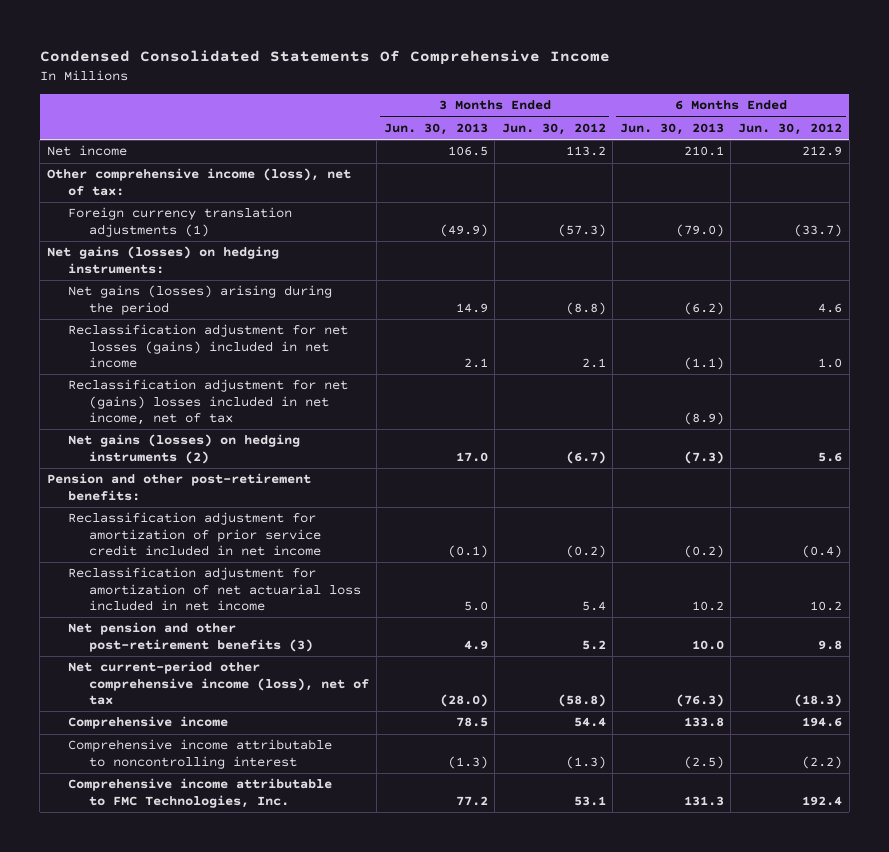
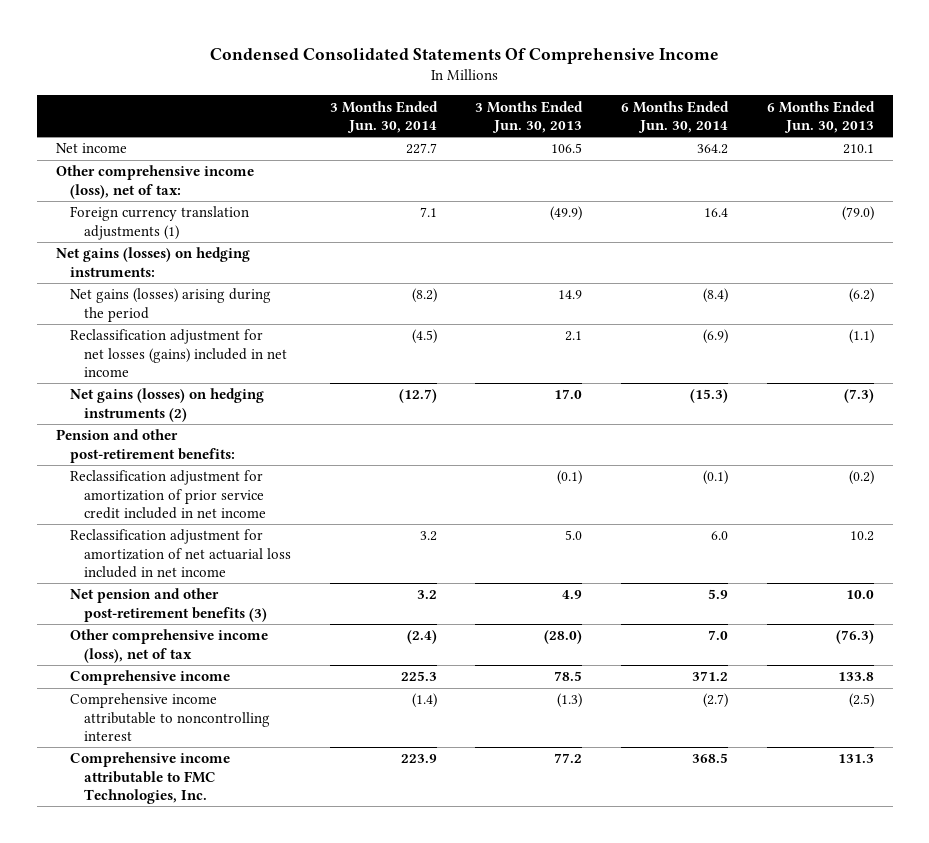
- | 3 Months Ended Jun. 30, 2013 | 3 Months Ended Jun. 30, 2012 | 6 Months Ended Jun. 30, 2013 | 6 Months Ended Jun. 30, 2012
+ | 3 Months Ended Jun. 30, 2014 | 3 Months Ended Jun. 30, 2013 | 6 Months Ended Jun. 30, 2014 | 6 Months Ended Jun. 30, 2013
- Reclassification adjustment for net (gains) losses included in net income, net of tax | | | (8.9) |
- Net current-period other comprehensive income (loss), net of tax | (28.0) | (58.8) | (76.3) | (18.3)
+ Other comprehensive income (loss), net of tax | (2.4) | (28.0) | 7.0 | (76.3)

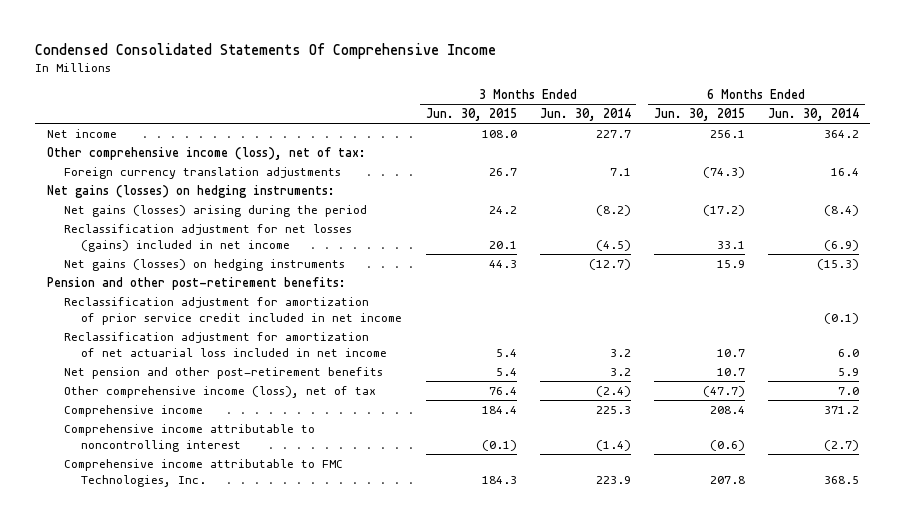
- | 3 Months Ended Jun. 30, 2014 | 3 Months Ended Jun. 30, 2013 | 6 Months Ended Jun. 30, 2014 | 6 Months Ended Jun. 30, 2013
+ | 3 Months Ended Jun. 30, 2015 | 3 Months Ended Jun. 30, 2014 | 6 Months Ended Jun. 30, 2015 | 6 Months Ended Jun. 30, 2014
- Foreign currency translation adjustments (1) | 7.1 | (49.9) | 16.4 | (79.0)
+ Foreign currency translation adjustments | 26.7 | 7.1 | (74.3) | 16.4
- Net gains (losses) on hedging instruments (2) | (12.7) | 17.0 | (15.3) | (7.3)
+ Net gains (losses) on hedging instruments | 44.3 | (12.7) | 15.9 | (15.3)
- Net pension and other post-retirement benefits (3) | 3.2 | 4.9 | 5.9 | 10.0
+ Net pension and other post-retirement benefits | 5.4 | 3.2 | 10.7 | 5.9

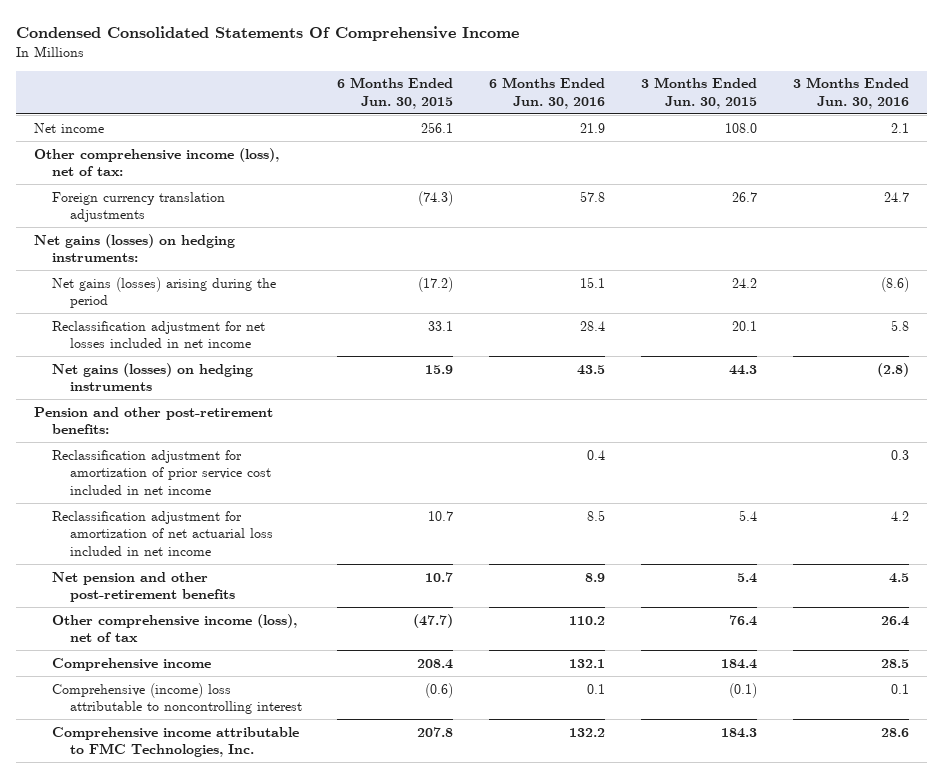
- | 3 Months Ended Jun. 30, 2015 | 3 Months Ended Jun. 30, 2014 | 6 Months Ended Jun. 30, 2015 | 6 Months Ended Jun. 30, 2014
+ | 6 Months Ended Jun. 30, 2015 | 6 Months Ended Jun. 30, 2016 | 3 Months Ended Jun. 30, 2015 | 3 Months Ended Jun. 30, 2016
- Reclassification adjustment for net losses (gains) included in net income | 20.1 | (4.5) | 33.1 | (6.9)
+ Reclassification adjustment for net losses included in net income | 33.1 | 28.4 | 20.1 | 5.8
- Reclassification adjustment for amortization of prior service credit included in net income | | | | (0.1)
+ Reclassification adjustment for amortization of prior service cost included in net income | | 0.4 | | 0.3
- Comprehensive income attributable to noncontrolling interest | (0.1) | (1.4) | (0.6) | (2.7)
+ Comprehensive (income) loss attributable to noncontrolling interest | (0.6) | 0.1 | (0.1) | 0.1

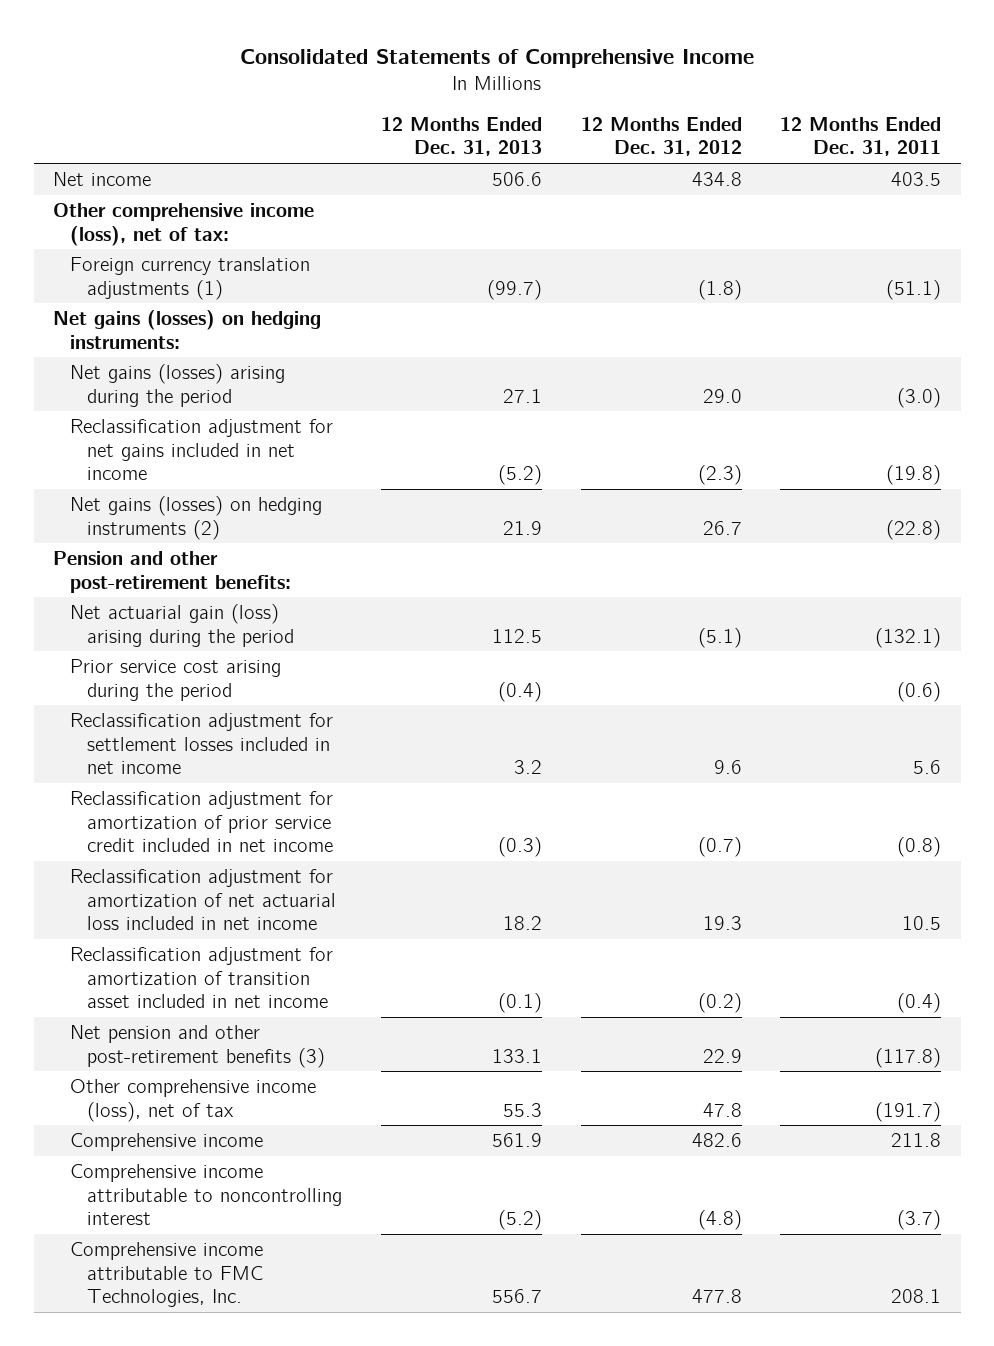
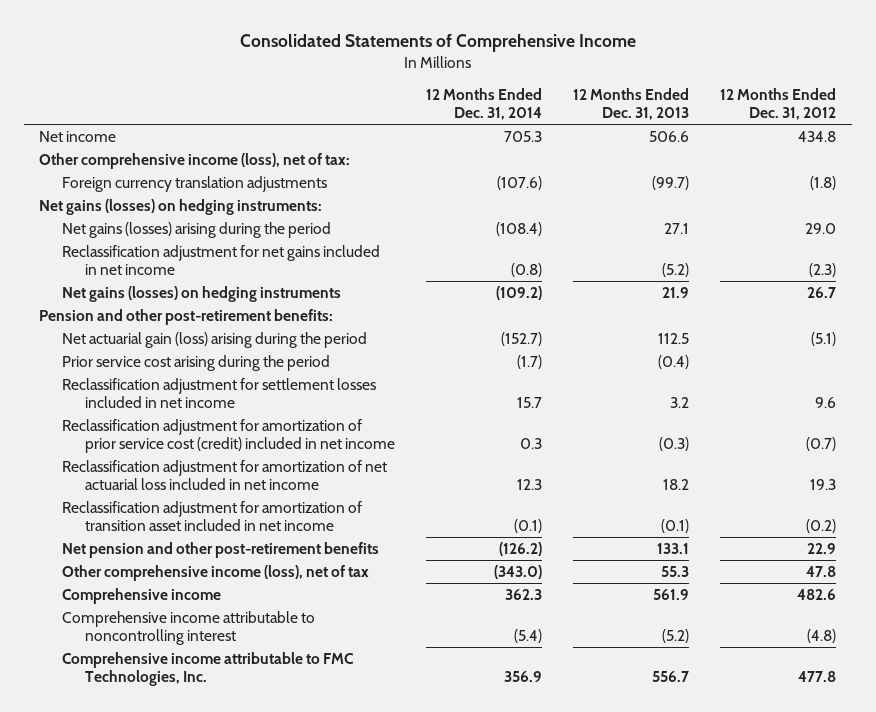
- | 12 Months Ended Dec. 31, 2013 | 12 Months Ended Dec. 31, 2012 | 12 Months Ended Dec. 31, 2011
+ | 12 Months Ended Dec. 31, 2014 | 12 Months Ended Dec. 31, 2013 | 12 Months Ended Dec. 31, 2012
- Foreign currency translation adjustments (1) | (99.7) | (1.8) | (51.1)
+ Foreign currency translation adjustments | (107.6) | (99.7) | (1.8)
- Net gains (losses) on hedging instruments (2) | 21.9 | 26.7 | (22.8)
+ Net gains (losses) on hedging instruments | (109.2) | 21.9 | 26.7
- Reclassification adjustment for amortization of prior service credit included in net income | (0.3) | (0.7) | (0.8)
+ Reclassification adjustment for amortization of prior service cost (credit) included in net income | 0.3 | (0.3) | (0.7)
- Net pension and other post-retirement benefits (3) | 133.1 | 22.9 | (117.8)
+ Net pension and other post-retirement benefits | (126.2) | 133.1 | 22.9

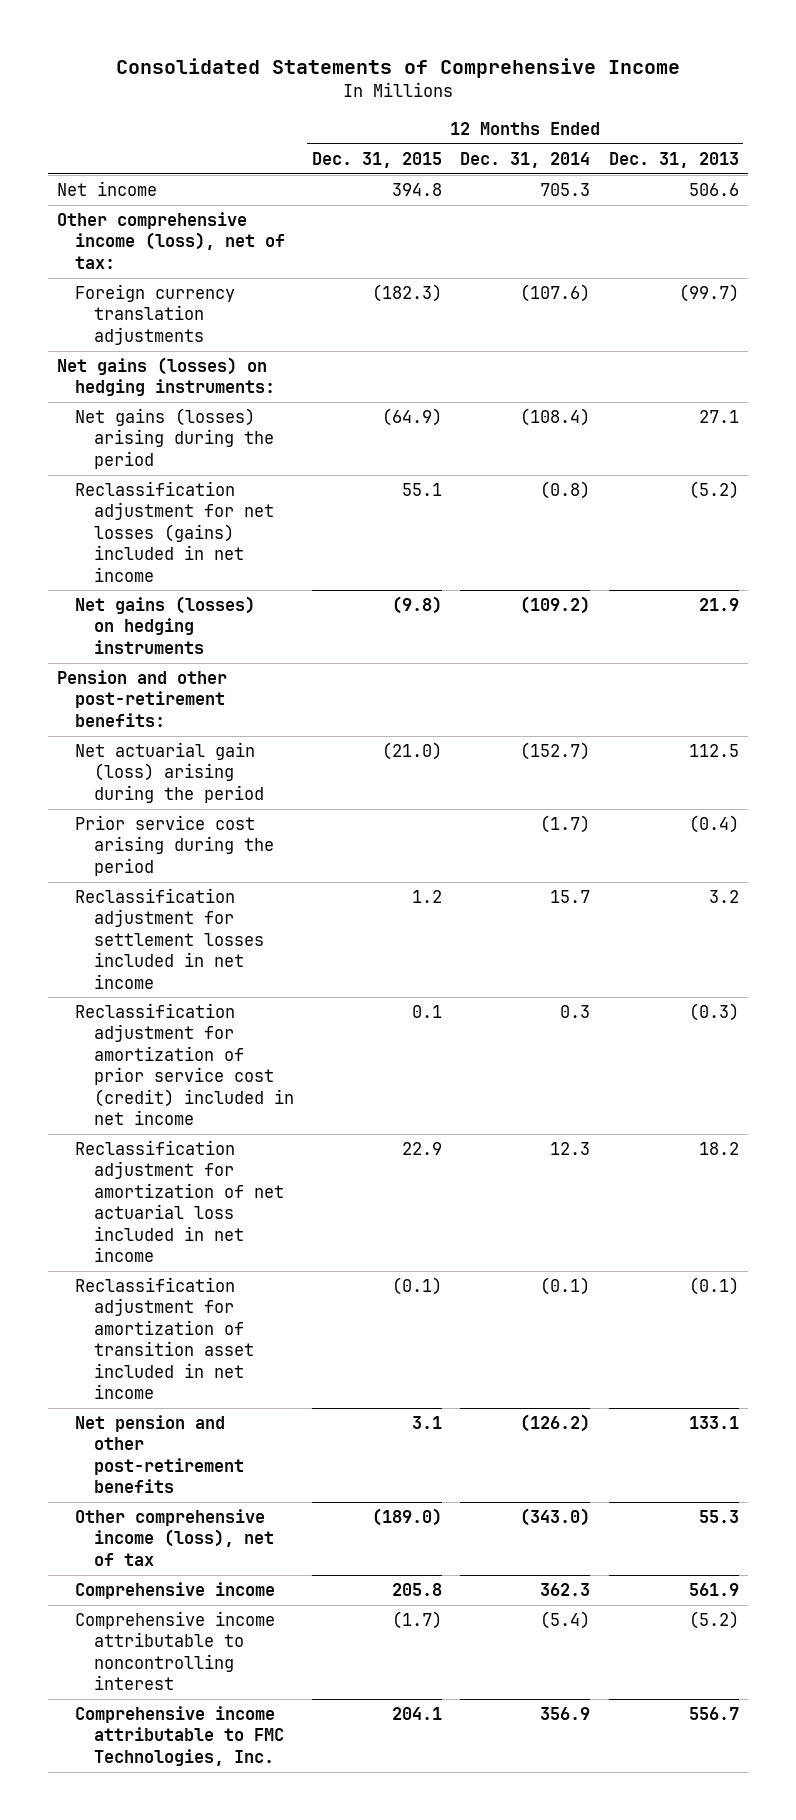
- | 12 Months Ended Dec. 31, 2014 | 12 Months Ended Dec. 31, 2013 | 12 Months Ended Dec. 31, 2012
+ | 12 Months Ended Dec. 31, 2015 | 12 Months Ended Dec. 31, 2014 | 12 Months Ended Dec. 31, 2013
- Reclassification adjustment for net gains included in net income | (0.8) | (5.2) | (2.3)
+ Reclassification adjustment for net losses (gains) included in net income | 55.1 | (0.8) | (5.2)

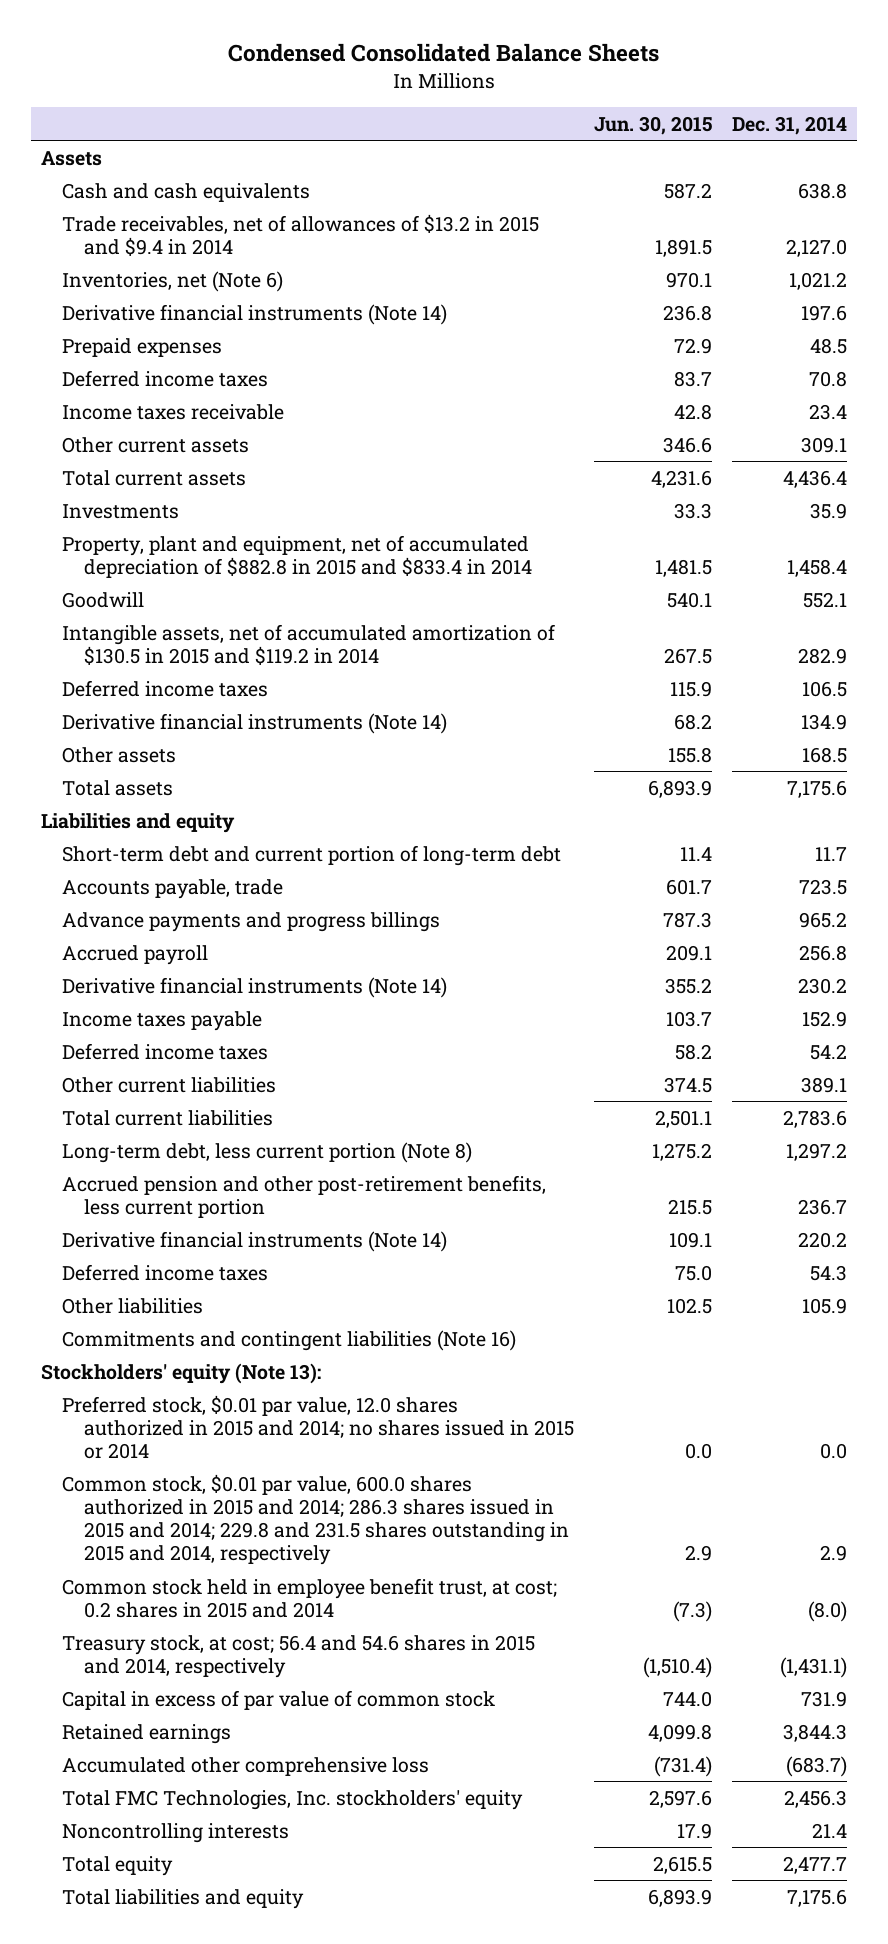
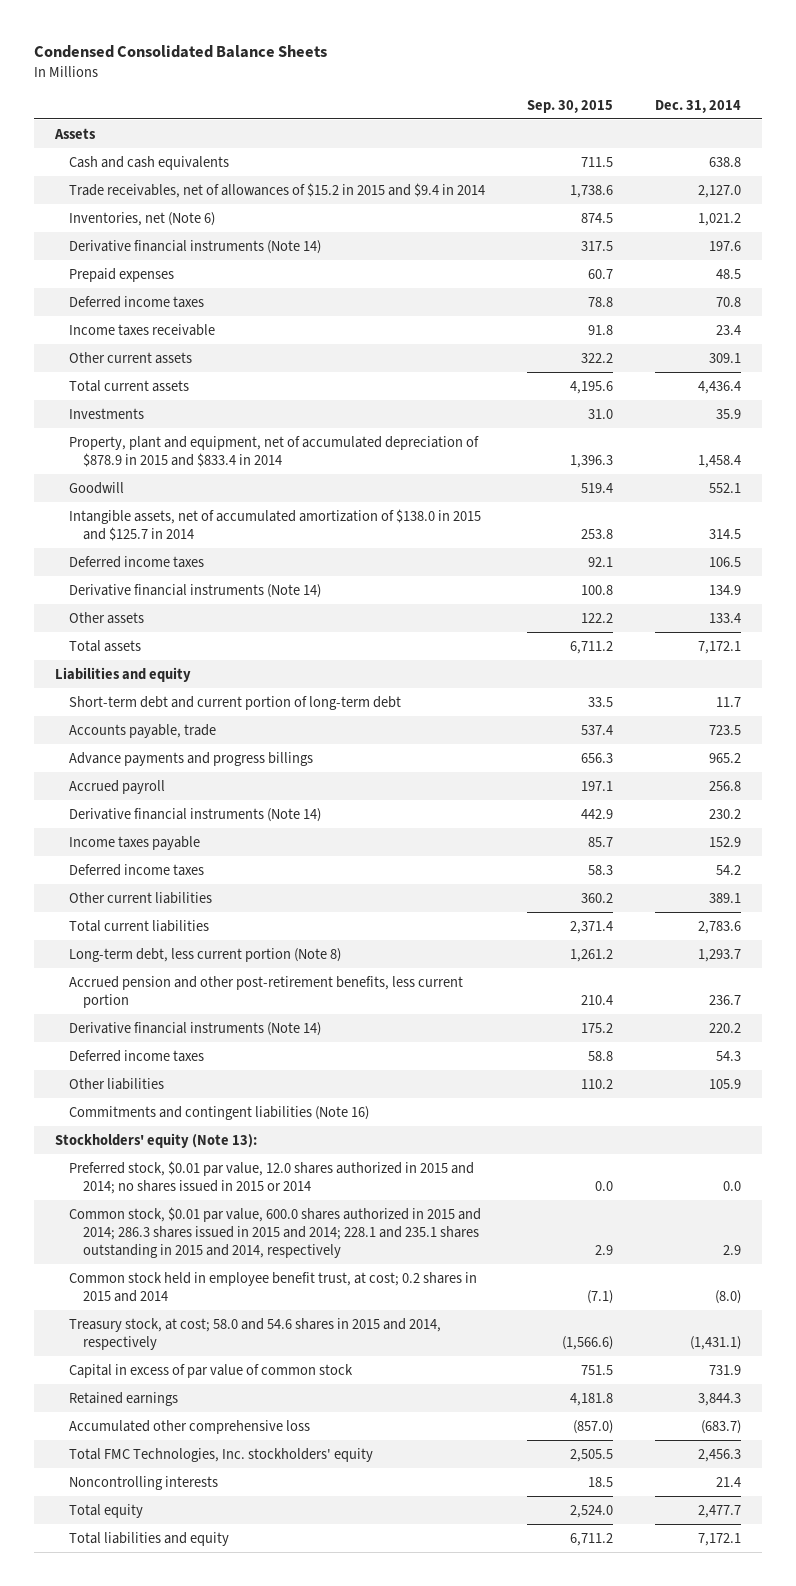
- | Jun. 30, 2015 | Dec. 31, 2014
+ | Sep. 30, 2015 | Dec. 31, 2014
- Trade receivables, net of allowances of $13.2 in 2015 and $9.4 in 2014 | 1,891.5 | 2,127.0
+ Trade receivables, net of allowances of $15.2 in 2015 and $9.4 in 2014 | 1,738.6 | 2,127.0
- Property, plant and equipment, net of accumulated depreciation of $882.8 in 2015 and $833.4 in 2014 | 1,481.5 | 1,458.4
+ Property, plant and equipment, net of accumulated depreciation of $878.9 in 2015 and $833.4 in 2014 | 1,396.3 | 1,458.4
- Intangible assets, net of accumulated amortization of $130.5 in 2015 and $119.2 in 2014 | 267.5 | 282.9
+ Intangible assets, net of accumulated amortization of $138.0 in 2015 and $125.7 in 2014 | 253.8 | 314.5
- Other assets | 155.8 | 168.5
- Total assets | 6,893.9 | 7,175.6
+ Other assets | 122.2 | 133.4
+ Total assets | 6,711.2 | 7,172.1
- Long-term debt, less current portion (Note 8) | 1,275.2 | 1,297.2
+ Long-term debt, less current portion (Note 8) | 1,261.2 | 1,293.7
- Common stock, $0.01 par value, 600.0 shares authorized in 2015 and 2014; 286.3 shares issued in 2015 and 2014; 229.8 and 231.5 shares outstanding in 2015 and 2014, respectively | 2.9 | 2.9
+ Common stock, $0.01 par value, 600.0 shares authorized in 2015 and 2014; 286.3 shares issued in 2015 and 2014; 228.1 and 235.1 shares outstanding in 2015 and 2014, respectively | 2.9 | 2.9
- Treasury stock, at cost; 56.4 and 54.6 shares in 2015 and 2014, respectively | (1,510.4) | (1,431.1)
+ Treasury stock, at cost; 58.0 and 54.6 shares in 2015 and 2014, respectively | (1,566.6) | (1,431.1)
- Total liabilities and equity | 6,893.9 | 7,175.6
+ Total liabilities and equity | 6,711.2 | 7,172.1

